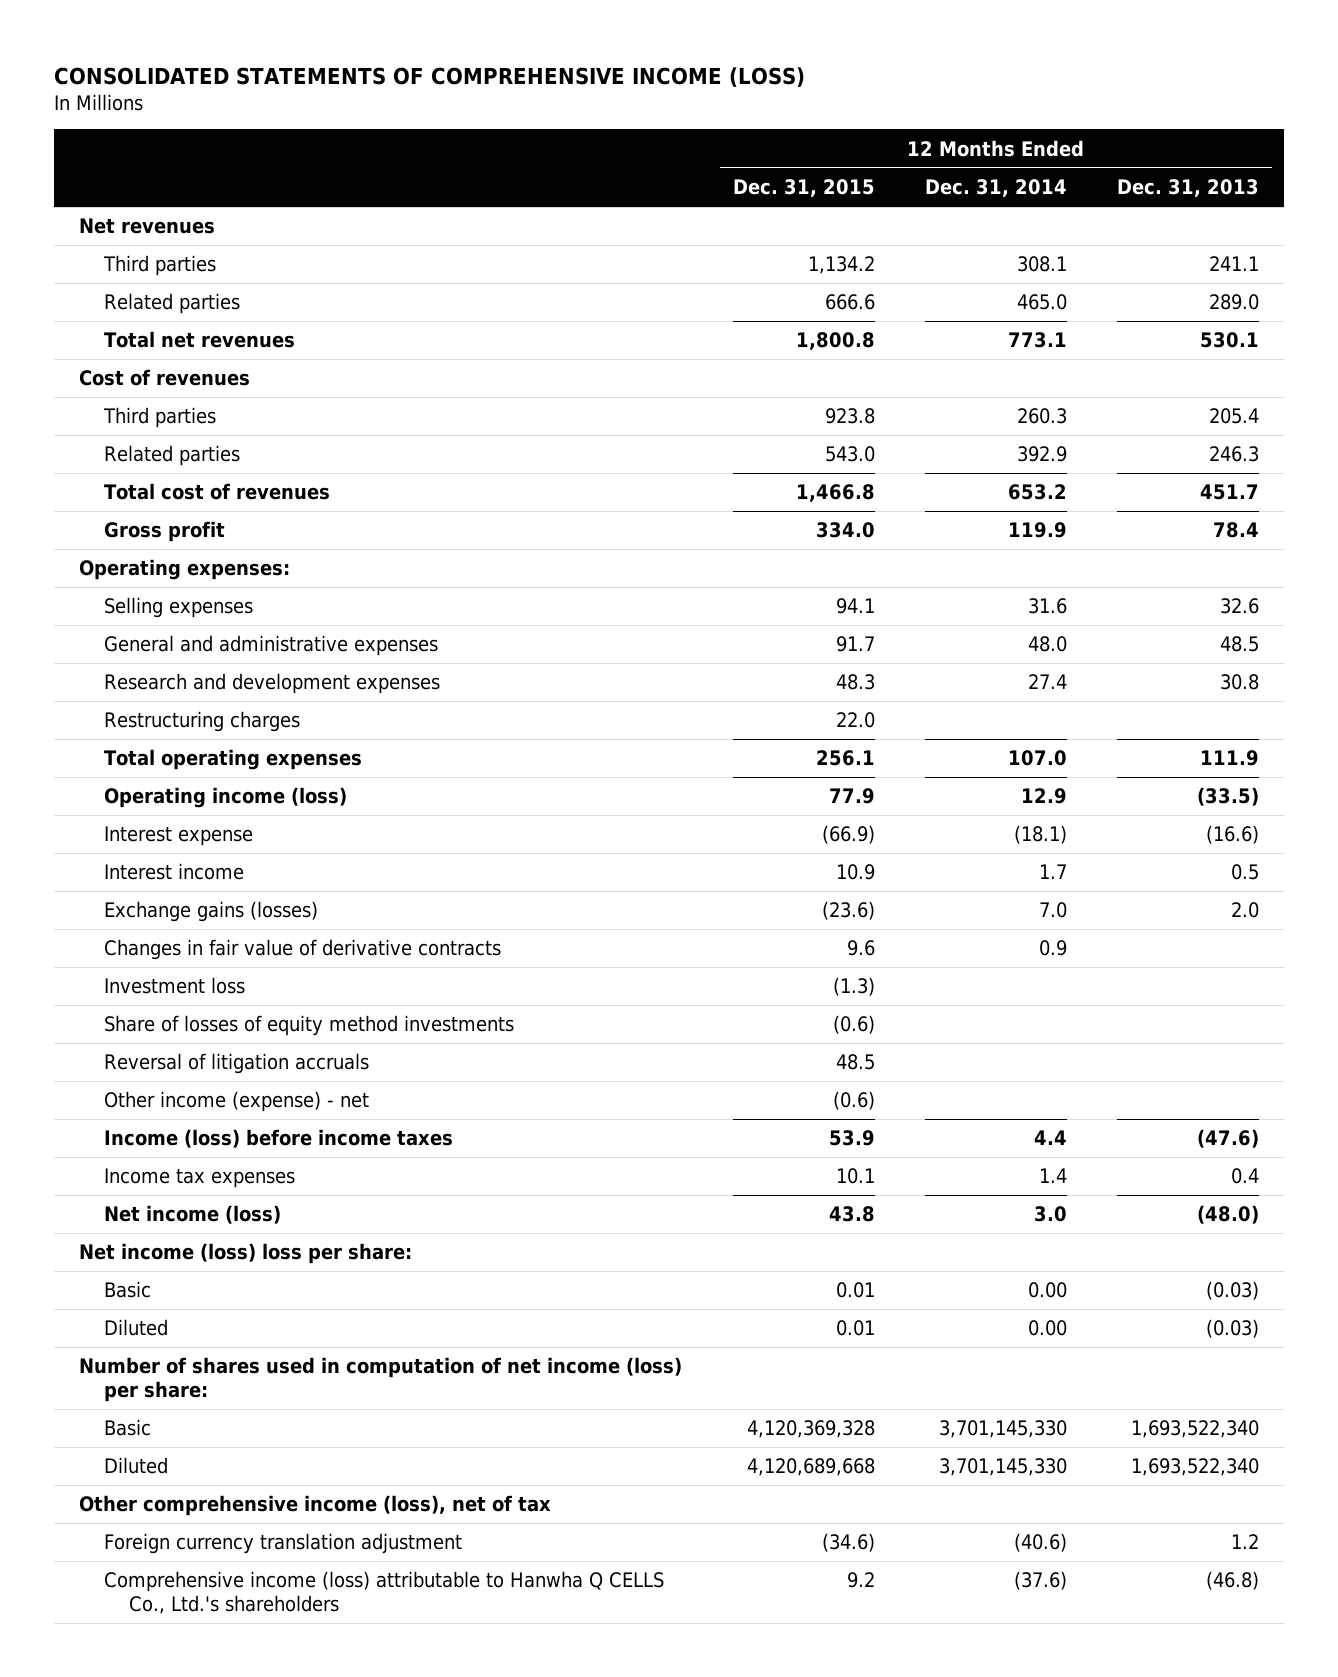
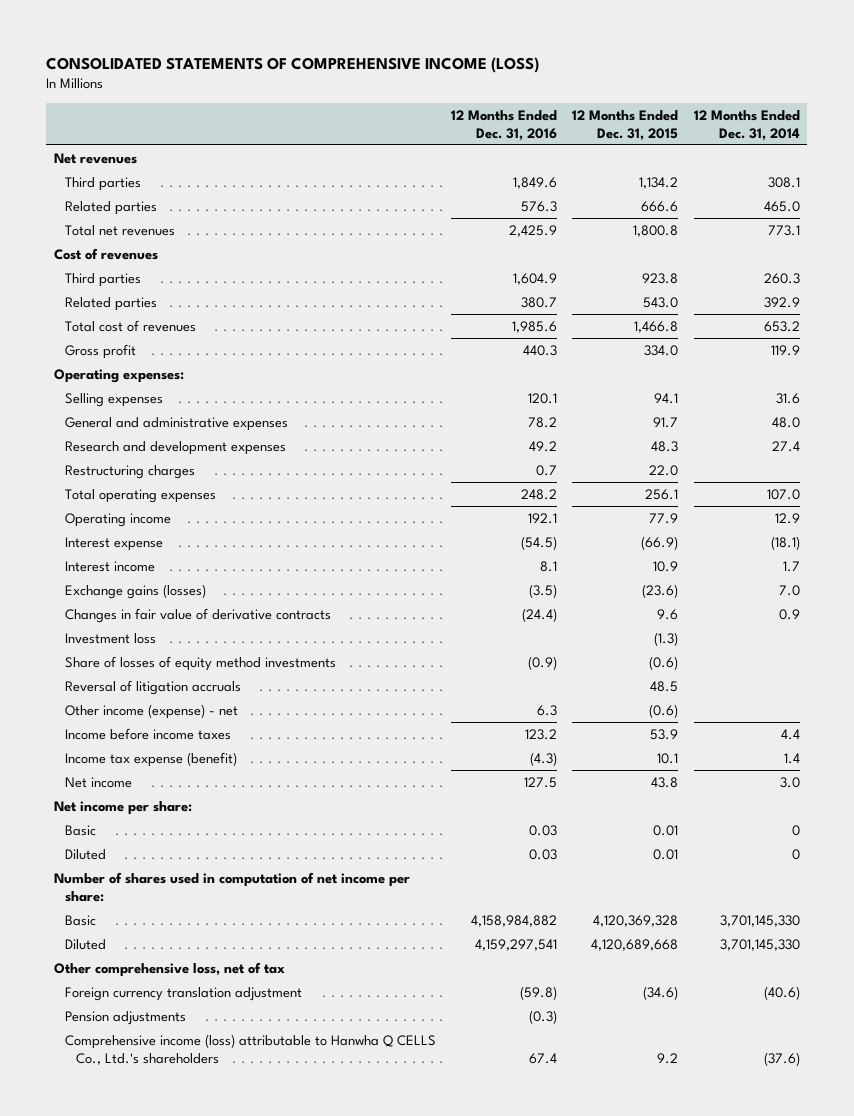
- | 12 Months Ended Dec. 31, 2015 | 12 Months Ended Dec. 31, 2014 | 12 Months Ended Dec. 31, 2013
+ | 12 Months Ended Dec. 31, 2016 | 12 Months Ended Dec. 31, 2015 | 12 Months Ended Dec. 31, 2014
- Operating income (loss) | 77.9 | 12.9 | (33.5)
+ Operating income | 192.1 | 77.9 | 12.9
- Income (loss) before income taxes | 53.9 | 4.4 | (47.6)
- Income tax expenses | 10.1 | 1.4 | 0.4
- Net income (loss) | 43.8 | 3.0 | (48.0)
- Net income (loss) loss per share:
- Basic | 0.01 | 0.00 | (0.03)
- Diluted | 0.01 | 0.00 | (0.03)
- Number of shares used in computation of net income (loss) per share:
+ Income before income taxes | 123.2 | 53.9 | 4.4
+ Income tax expense (benefit) | (4.3) | 10.1 | 1.4
+ Net income | 127.5 | 43.8 | 3.0
+ Net income per share:
+ Basic | 0.03 | 0.01 | 0
+ Diluted | 0.03 | 0.01 | 0
+ Number of shares used in computation of net income per share:
- Other comprehensive income (loss), net of tax
+ Other comprehensive loss, net of tax
+ Pension adjustments | (0.3) | |

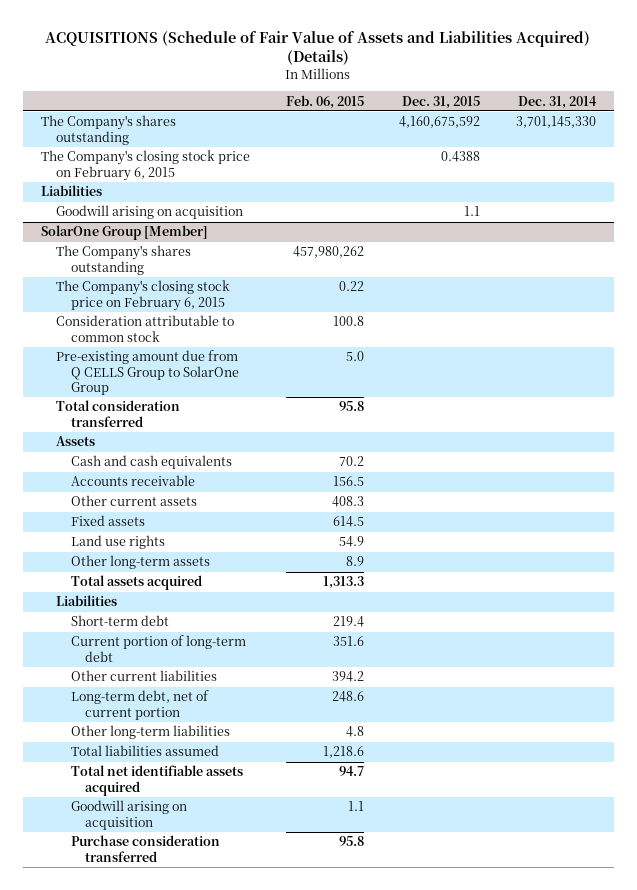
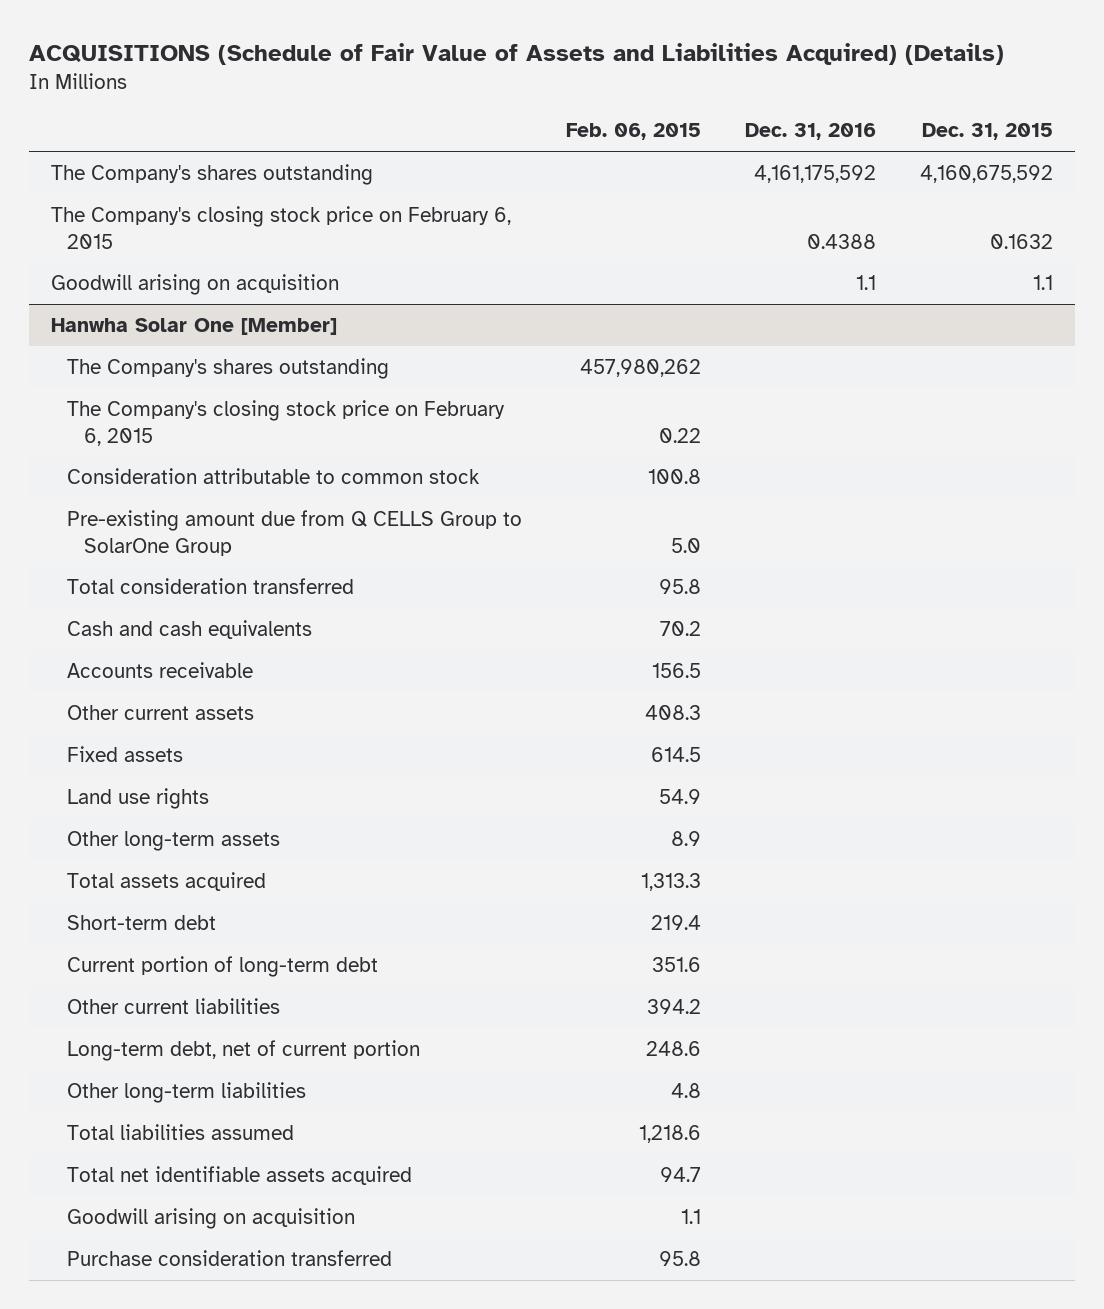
- | Feb. 06, 2015 | Dec. 31, 2015 | Dec. 31, 2014
+ | Feb. 06, 2015 | Dec. 31, 2016 | Dec. 31, 2015
- The Company's closing stock price on February 6, 2015 | | 0.4388 |
- Liabilities
+ The Company's closing stock price on February 6, 2015 | | 0.4388 | 0.1632
- SolarOne Group [Member]
+ Hanwha Solar One [Member]
- Assets
- Liabilities

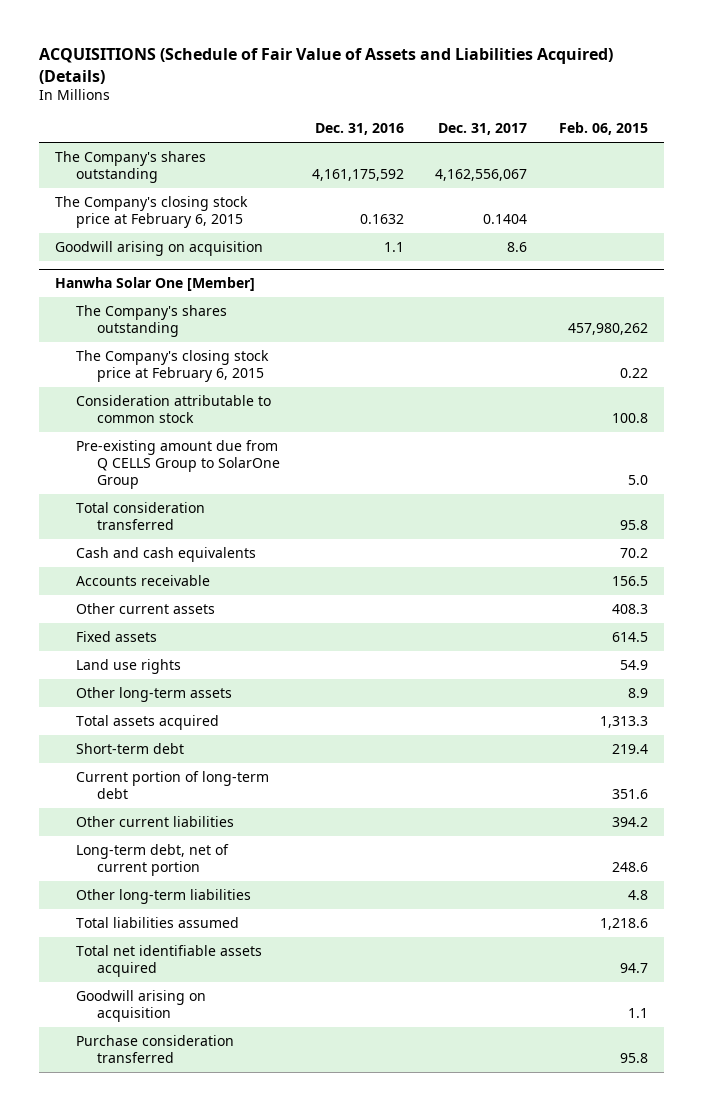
- | Feb. 06, 2015 | Dec. 31, 2016 | Dec. 31, 2015
+ | Dec. 31, 2016 | Dec. 31, 2017 | Feb. 06, 2015
- The Company's closing stock price on February 6, 2015 | | 0.4388 | 0.1632
+ The Company's closing stock price at February 6, 2015 | 0.1632 | 0.1404 |
@ Hanwha Solar One [Member]
- The Company's closing stock price on February 6, 2015 | 0.22 | |
+ The Company's closing stock price at February 6, 2015 | | | 0.22

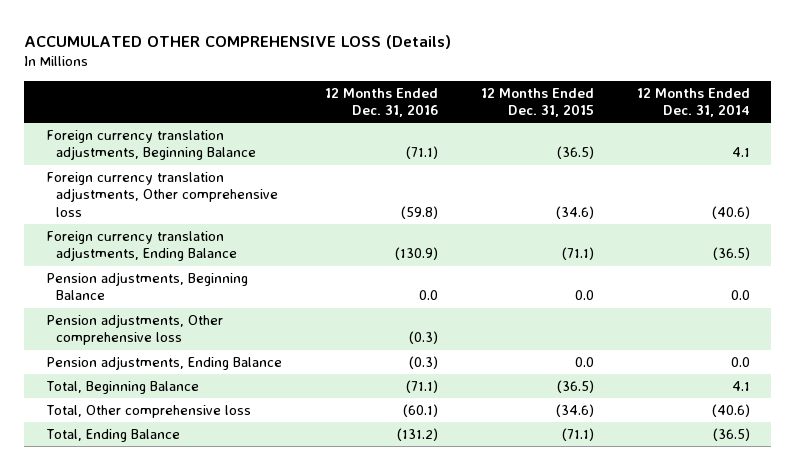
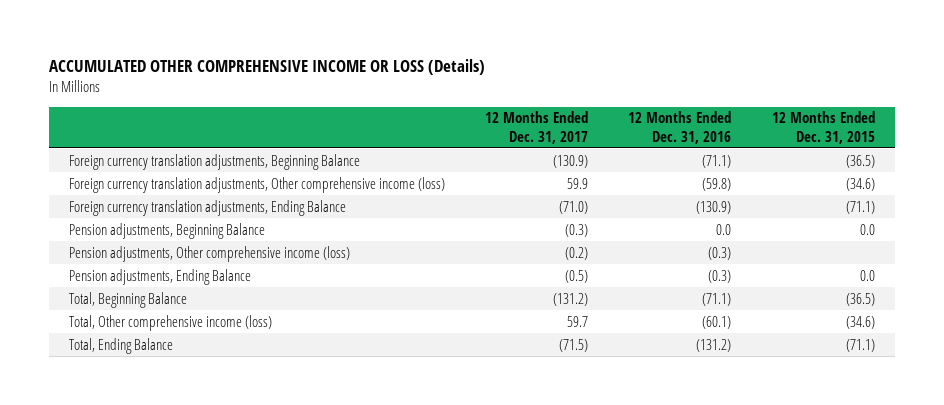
- ACCUMULATED OTHER COMPREHENSIVE LOSS (Details)
+ ACCUMULATED OTHER COMPREHENSIVE INCOME OR LOSS (Details)
- | 12 Months Ended Dec. 31, 2016 | 12 Months Ended Dec. 31, 2015 | 12 Months Ended Dec. 31, 2014
+ | 12 Months Ended Dec. 31, 2017 | 12 Months Ended Dec. 31, 2016 | 12 Months Ended Dec. 31, 2015
- Foreign currency translation adjustments, Other comprehensive loss | (59.8) | (34.6) | (40.6)
+ Foreign currency translation adjustments, Other comprehensive income (loss) | 59.9 | (59.8) | (34.6)
- Pension adjustments, Other comprehensive loss | (0.3) | |
+ Pension adjustments, Other comprehensive income (loss) | (0.2) | (0.3) |
- Total, Other comprehensive loss | (60.1) | (34.6) | (40.6)
+ Total, Other comprehensive income (loss) | 59.7 | (60.1) | (34.6)

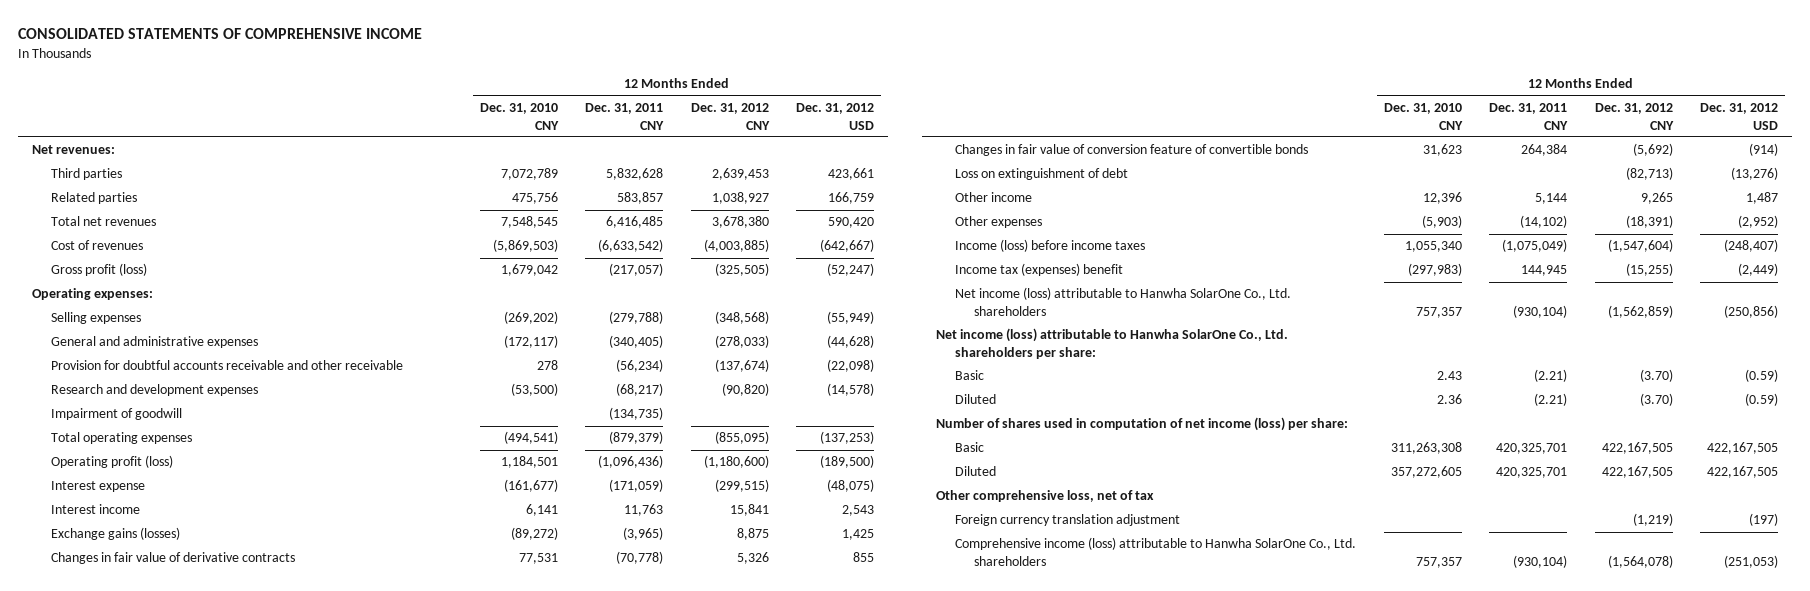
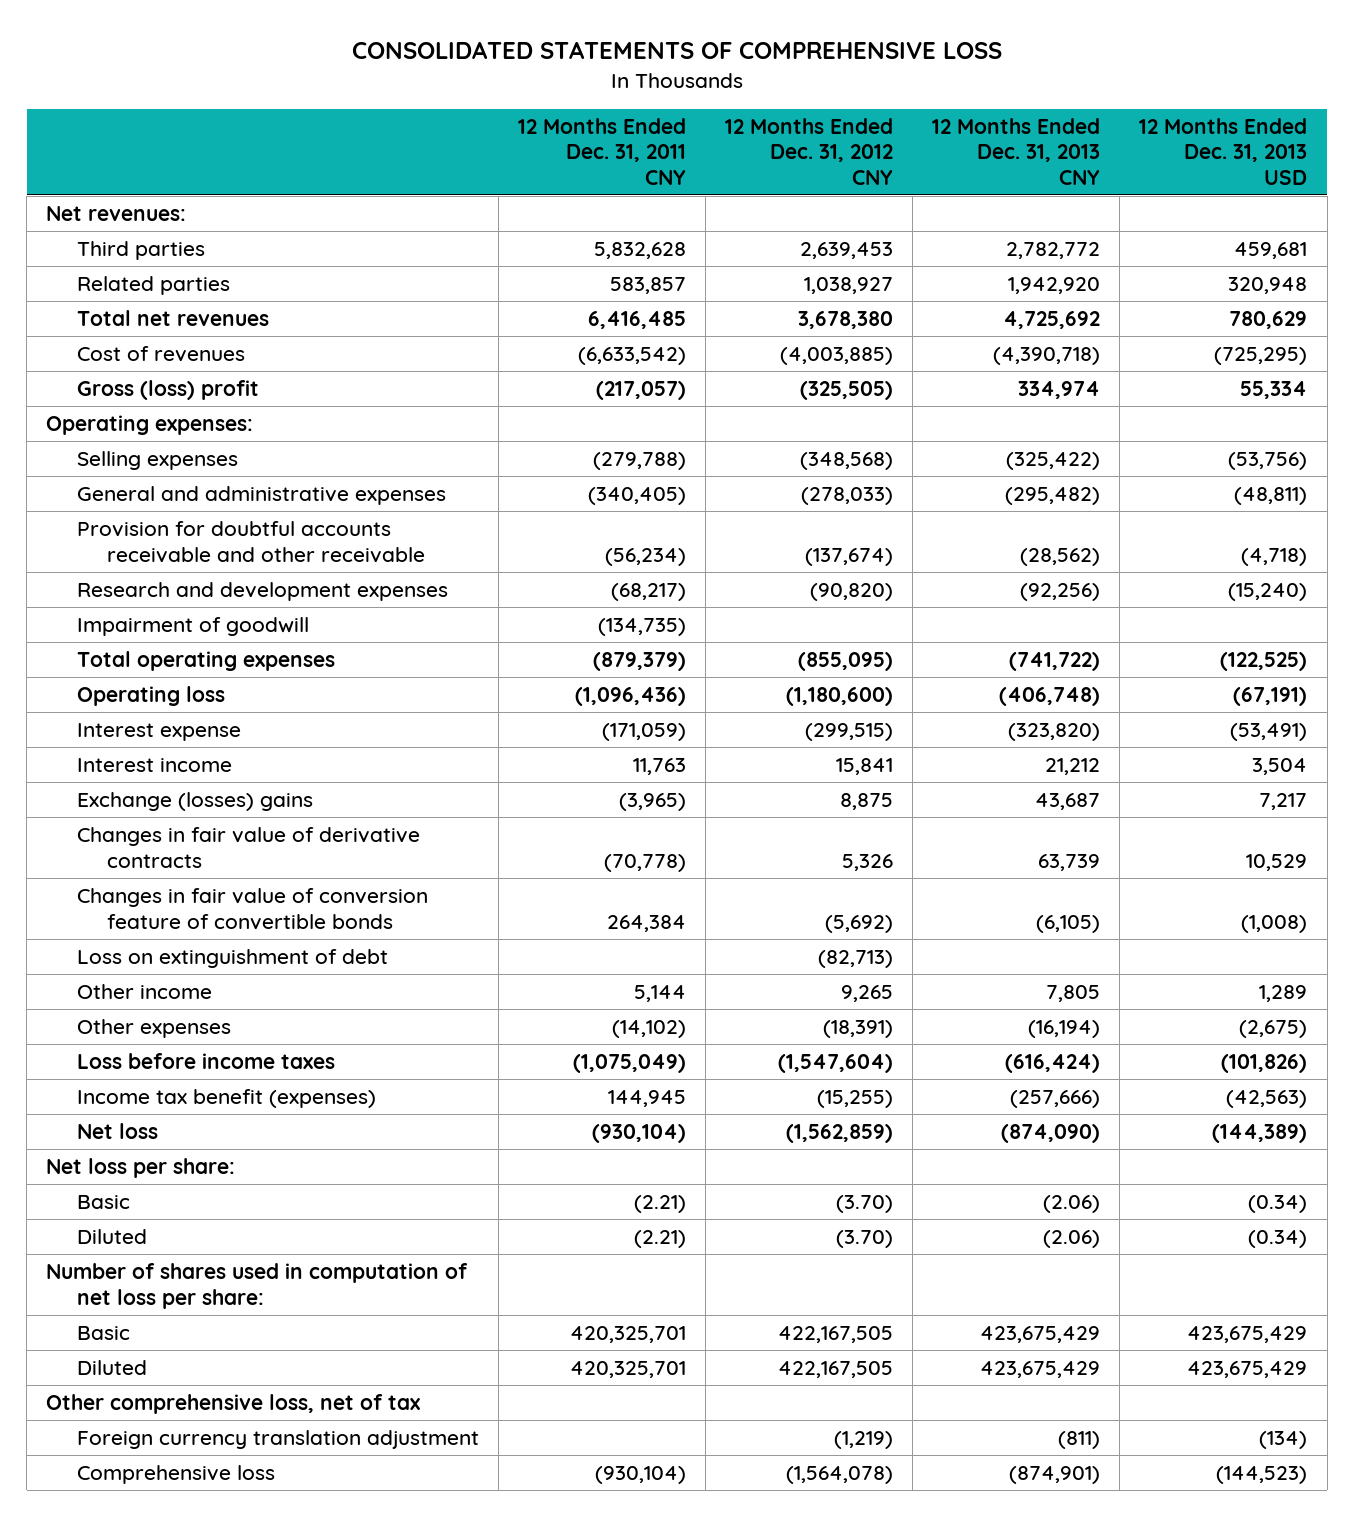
- CONSOLIDATED STATEMENTS OF COMPREHENSIVE INCOME
+ CONSOLIDATED STATEMENTS OF COMPREHENSIVE LOSS
- | 12 Months Ended Dec. 31, 2010 CNY | 12 Months Ended Dec. 31, 2011 CNY | 12 Months Ended Dec. 31, 2012 CNY | 12 Months Ended Dec. 31, 2012 USD
+ | 12 Months Ended Dec. 31, 2011 CNY | 12 Months Ended Dec. 31, 2012 CNY | 12 Months Ended Dec. 31, 2013 CNY | 12 Months Ended Dec. 31, 2013 USD
- Gross profit (loss) | 1,679,042 | (217,057) | (325,505) | (52,247)
+ Gross (loss) profit | (217,057) | (325,505) | 334,974 | 55,334
- Operating profit (loss) | 1,184,501 | (1,096,436) | (1,180,600) | (189,500)
+ Operating loss | (1,096,436) | (1,180,600) | (406,748) | (67,191)
- Exchange gains (losses) | (89,272) | (3,965) | 8,875 | 1,425
+ Exchange (losses) gains | (3,965) | 8,875 | 43,687 | 7,217
- Income (loss) before income taxes | 1,055,340 | (1,075,049) | (1,547,604) | (248,407)
- Income tax (expenses) benefit | (297,983) | 144,945 | (15,255) | (2,449)
- Net income (loss) attributable to Hanwha SolarOne Co., Ltd. shareholders | 757,357 | (930,104) | (1,562,859) | (250,856)
- Net income (loss) attributable to Hanwha SolarOne Co., Ltd. shareholders per share:
+ Loss before income taxes | (1,075,049) | (1,547,604) | (616,424) | (101,826)
+ Income tax benefit (expenses) | 144,945 | (15,255) | (257,666) | (42,563)
+ Net loss | (930,104) | (1,562,859) | (874,090) | (144,389)
+ Net loss per share:
- Number of shares used in computation of net income (loss) per share:
+ Number of shares used in computation of net loss per share:
- Comprehensive income (loss) attributable to Hanwha SolarOne Co., Ltd. shareholders | 757,357 | (930,104) | (1,564,078) | (251,053)
+ Comprehensive loss | (930,104) | (1,564,078) | (874,901) | (144,523)

